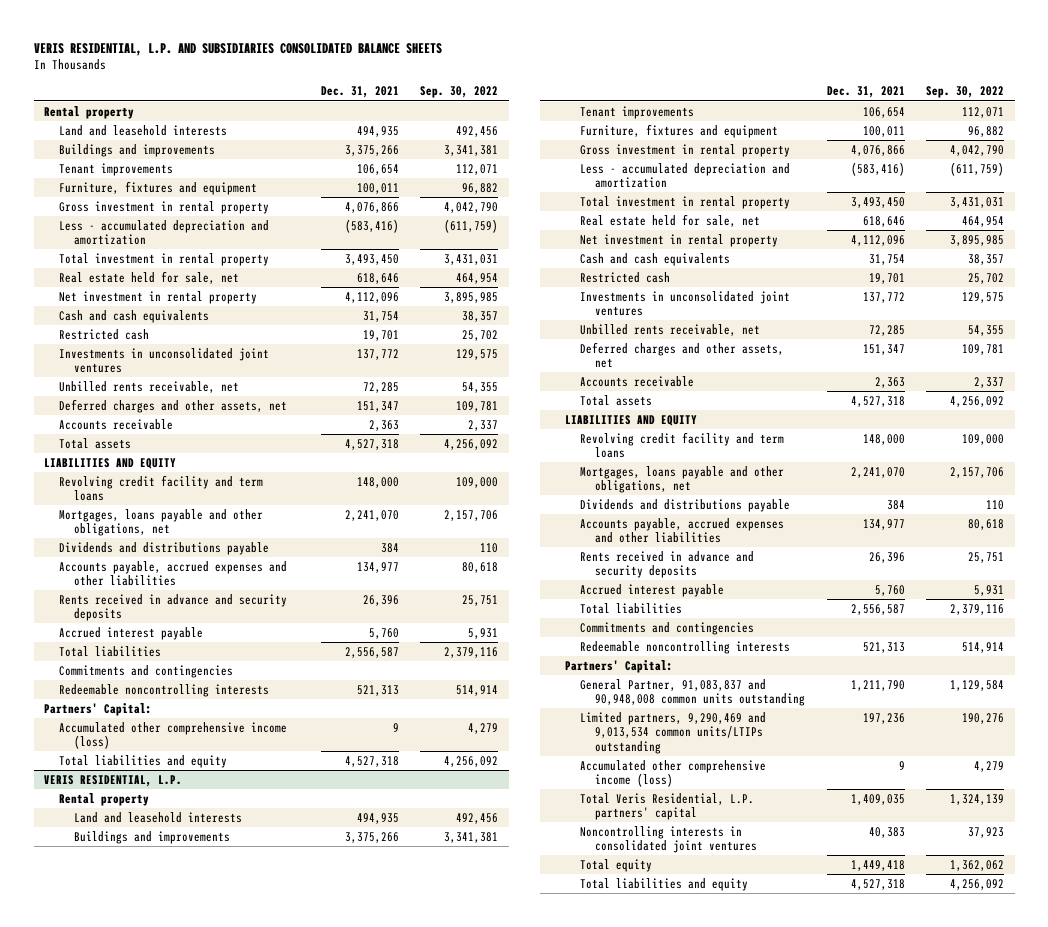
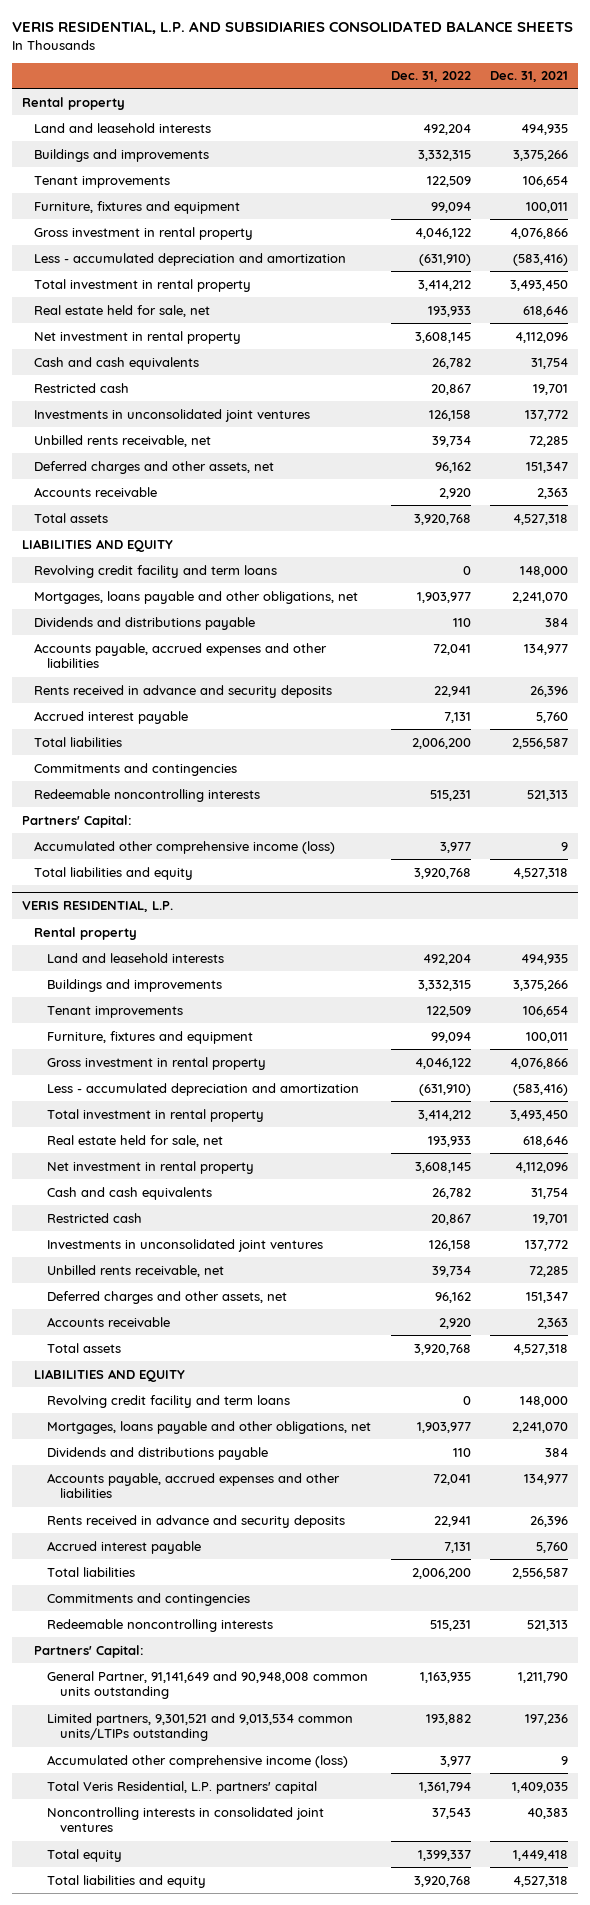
- | Dec. 31, 2021 | Sep. 30, 2022
+ | Dec. 31, 2022 | Dec. 31, 2021
@ VERIS RESIDENTIAL, L.P.
- General Partner, 91,083,837 and 90,948,008 common units outstanding | 1,211,790 | 1,129,584
- Limited partners, 9,290,469 and 9,013,534 common units/LTIPs outstanding | 197,236 | 190,276
+ General Partner, 91,141,649 and 90,948,008 common units outstanding | 1,163,935 | 1,211,790
+ Limited partners, 9,301,521 and 9,013,534 common units/LTIPs outstanding | 193,882 | 197,236

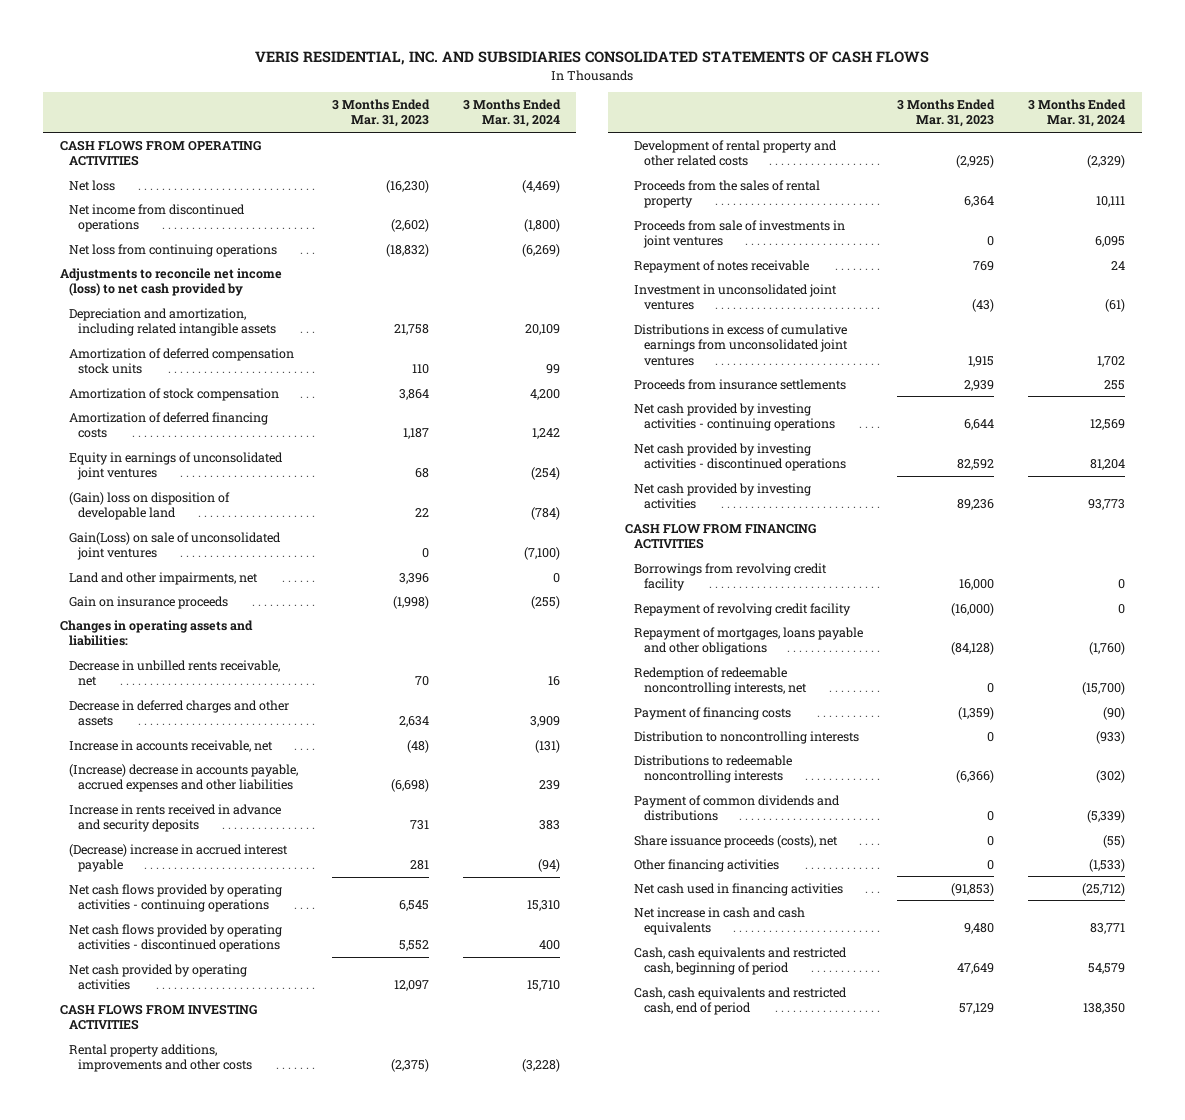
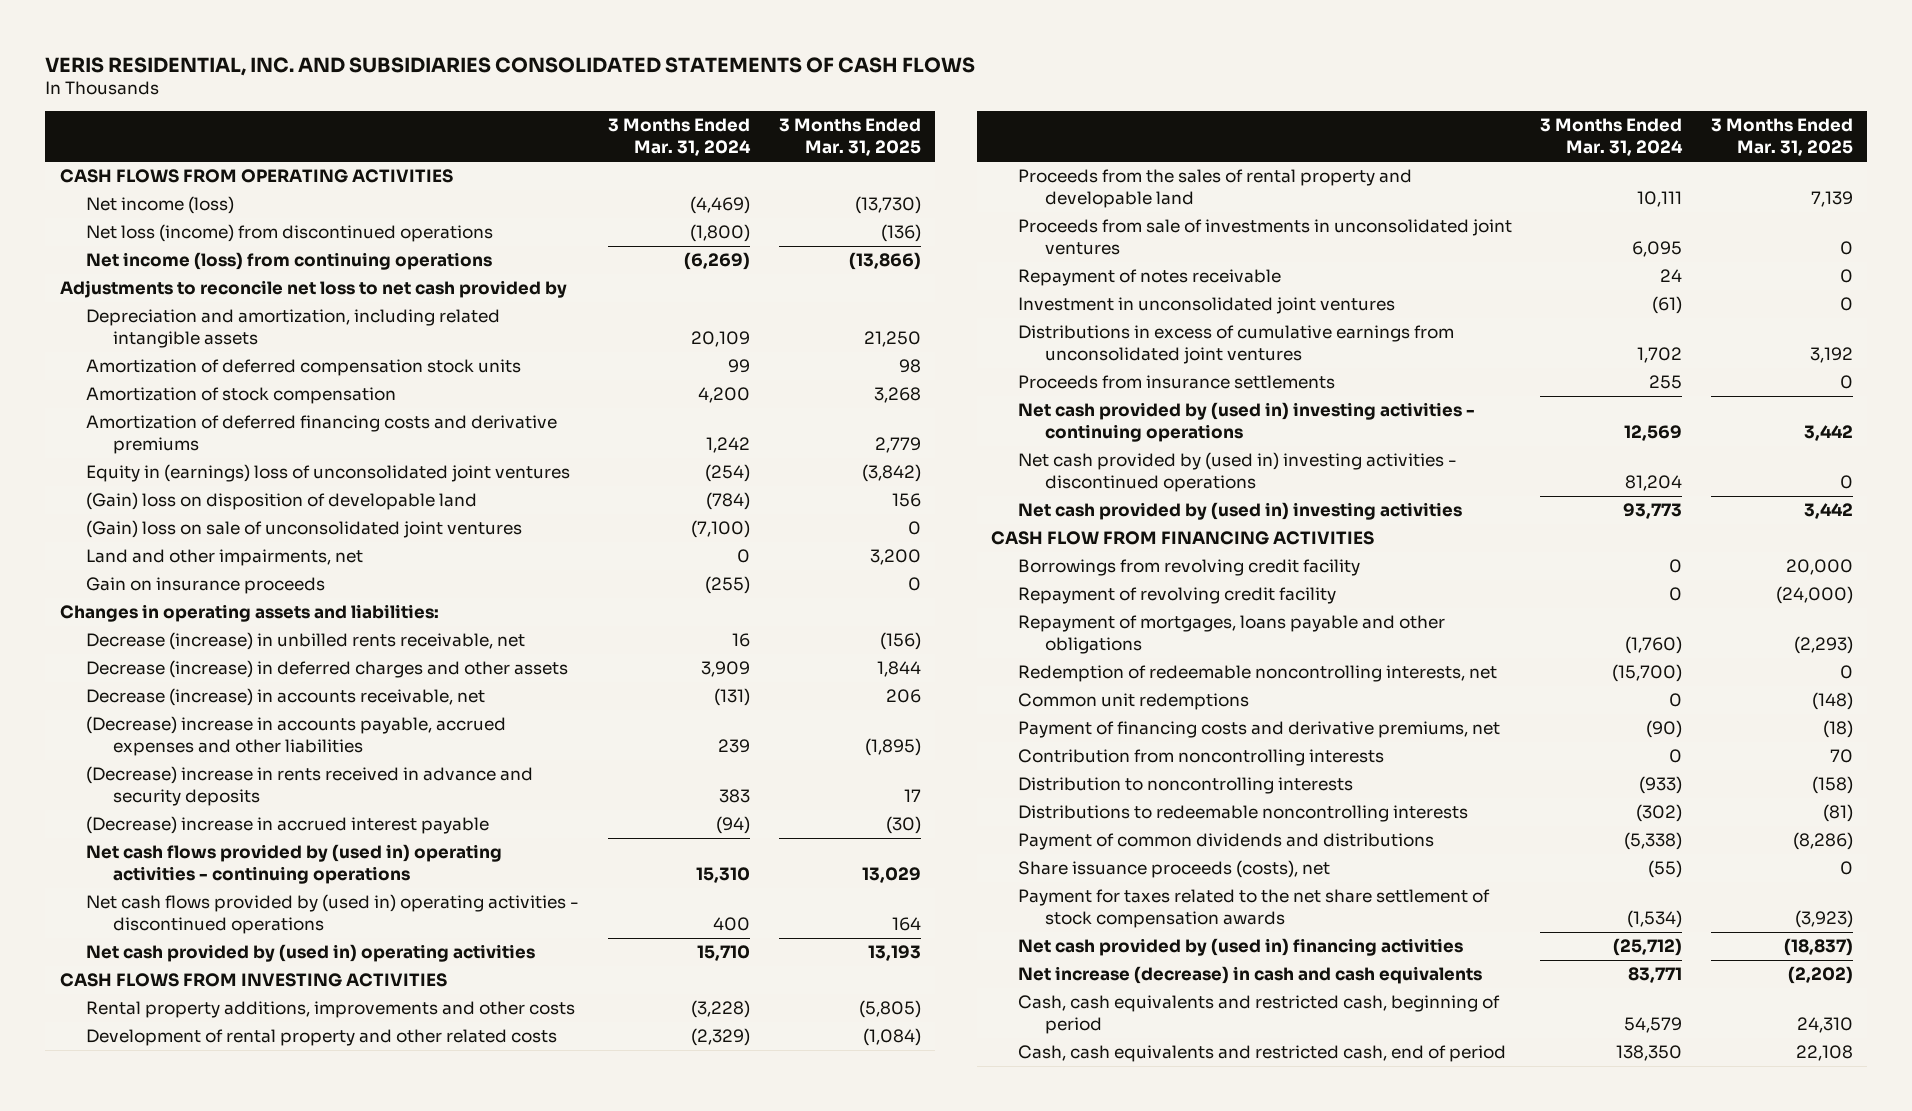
- | 3 Months Ended Mar. 31, 2023 | 3 Months Ended Mar. 31, 2024
+ | 3 Months Ended Mar. 31, 2024 | 3 Months Ended Mar. 31, 2025
- Net loss | (16,230) | (4,469)
- Net income from discontinued operations | (2,602) | (1,800)
- Net loss from continuing operations | (18,832) | (6,269)
- Adjustments to reconcile net income (loss) to net cash provided by
+ Net income (loss) | (4,469) | (13,730)
+ Net loss (income) from discontinued operations | (1,800) | (136)
+ Net income (loss) from continuing operations | (6,269) | (13,866)
+ Adjustments to reconcile net loss to net cash provided by
- Amortization of deferred financing costs | 1,187 | 1,242
- Equity in earnings of unconsolidated joint ventures | 68 | (254)
+ Amortization of deferred financing costs and derivative premiums | 1,242 | 2,779
+ Equity in (earnings) loss of unconsolidated joint ventures | (254) | (3,842)
- Gain(Loss) on sale of unconsolidated joint ventures | 0 | (7,100)
+ (Gain) loss on sale of unconsolidated joint ventures | (7,100) | 0
- Decrease in unbilled rents receivable, net | 70 | 16
- Decrease in deferred charges and other assets | 2,634 | 3,909
- Increase in accounts receivable, net | (48) | (131)
- (Increase) decrease in accounts payable, accrued expenses and other liabilities | (6,698) | 239
- Increase in rents received in advance and security deposits | 731 | 383
+ Decrease (increase) in unbilled rents receivable, net | 16 | (156)
+ Decrease (increase) in deferred charges and other assets | 3,909 | 1,844
+ Decrease (increase) in accounts receivable, net | (131) | 206
+ (Decrease) increase in accounts payable, accrued expenses and other liabilities | 239 | (1,895)
+ (Decrease) increase in rents received in advance and security deposits | 383 | 17
- Net cash flows provided by operating activities - continuing operations | 6,545 | 15,310
- Net cash flows provided by operating activities - discontinued operations | 5,552 | 400
- Net cash provided by operating activities | 12,097 | 15,710
+ Net cash flows provided by (used in) operating activities - continuing operations | 15,310 | 13,029
+ Net cash flows provided by (used in) operating activities - discontinued operations | 400 | 164
+ Net cash provided by (used in) operating activities | 15,710 | 13,193
- Proceeds from the sales of rental property | 6,364 | 10,111
- Proceeds from sale of investments in joint ventures | 0 | 6,095
+ Proceeds from the sales of rental property and developable land | 10,111 | 7,139
+ Proceeds from sale of investments in unconsolidated joint ventures | 6,095 | 0
- Net cash provided by investing activities - continuing operations | 6,644 | 12,569
- Net cash provided by investing activities - discontinued operations | 82,592 | 81,204
- Net cash provided by investing activities | 89,236 | 93,773
+ Net cash provided by (used in) investing activities - continuing operations | 12,569 | 3,442
+ Net cash provided by (used in) investing activities - discontinued operations | 81,204 | 0
+ Net cash provided by (used in) investing activities | 93,773 | 3,442
- Payment of financing costs | (1,359) | (90)
+ Common unit redemptions | 0 | (148)
+ Payment of financing costs and derivative premiums, net | (90) | (18)
+ Contribution from noncontrolling interests | 0 | 70
- Payment of common dividends and distributions | 0 | (5,339)
+ Payment of common dividends and distributions | (5,338) | (8,286)
- Other financing activities | 0 | (1,533)
- Net cash used in financing activities | (91,853) | (25,712)
- Net increase in cash and cash equivalents | 9,480 | 83,771
+ Payment for taxes related to the net share settlement of stock compensation awards | (1,534) | (3,923)
+ Net cash provided by (used in) financing activities | (25,712) | (18,837)
+ Net increase (decrease) in cash and cash equivalents | 83,771 | (2,202)

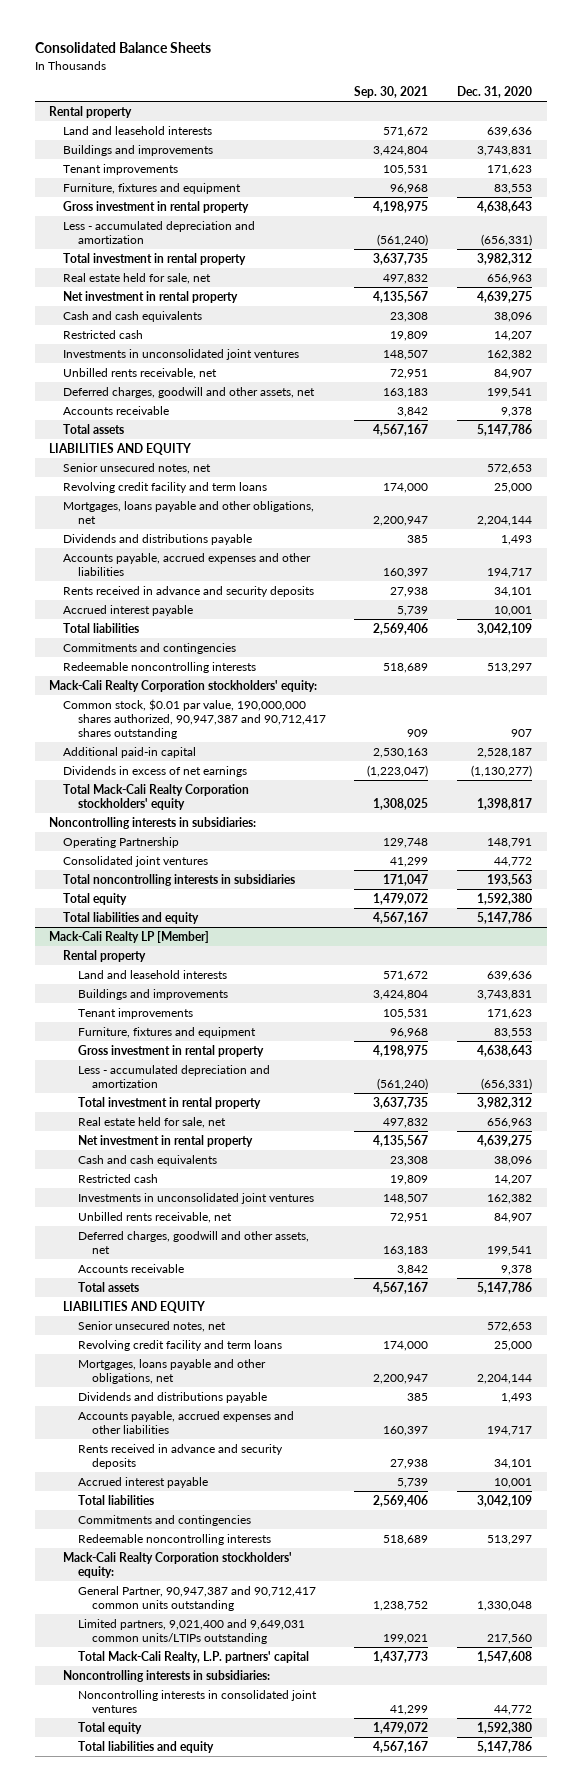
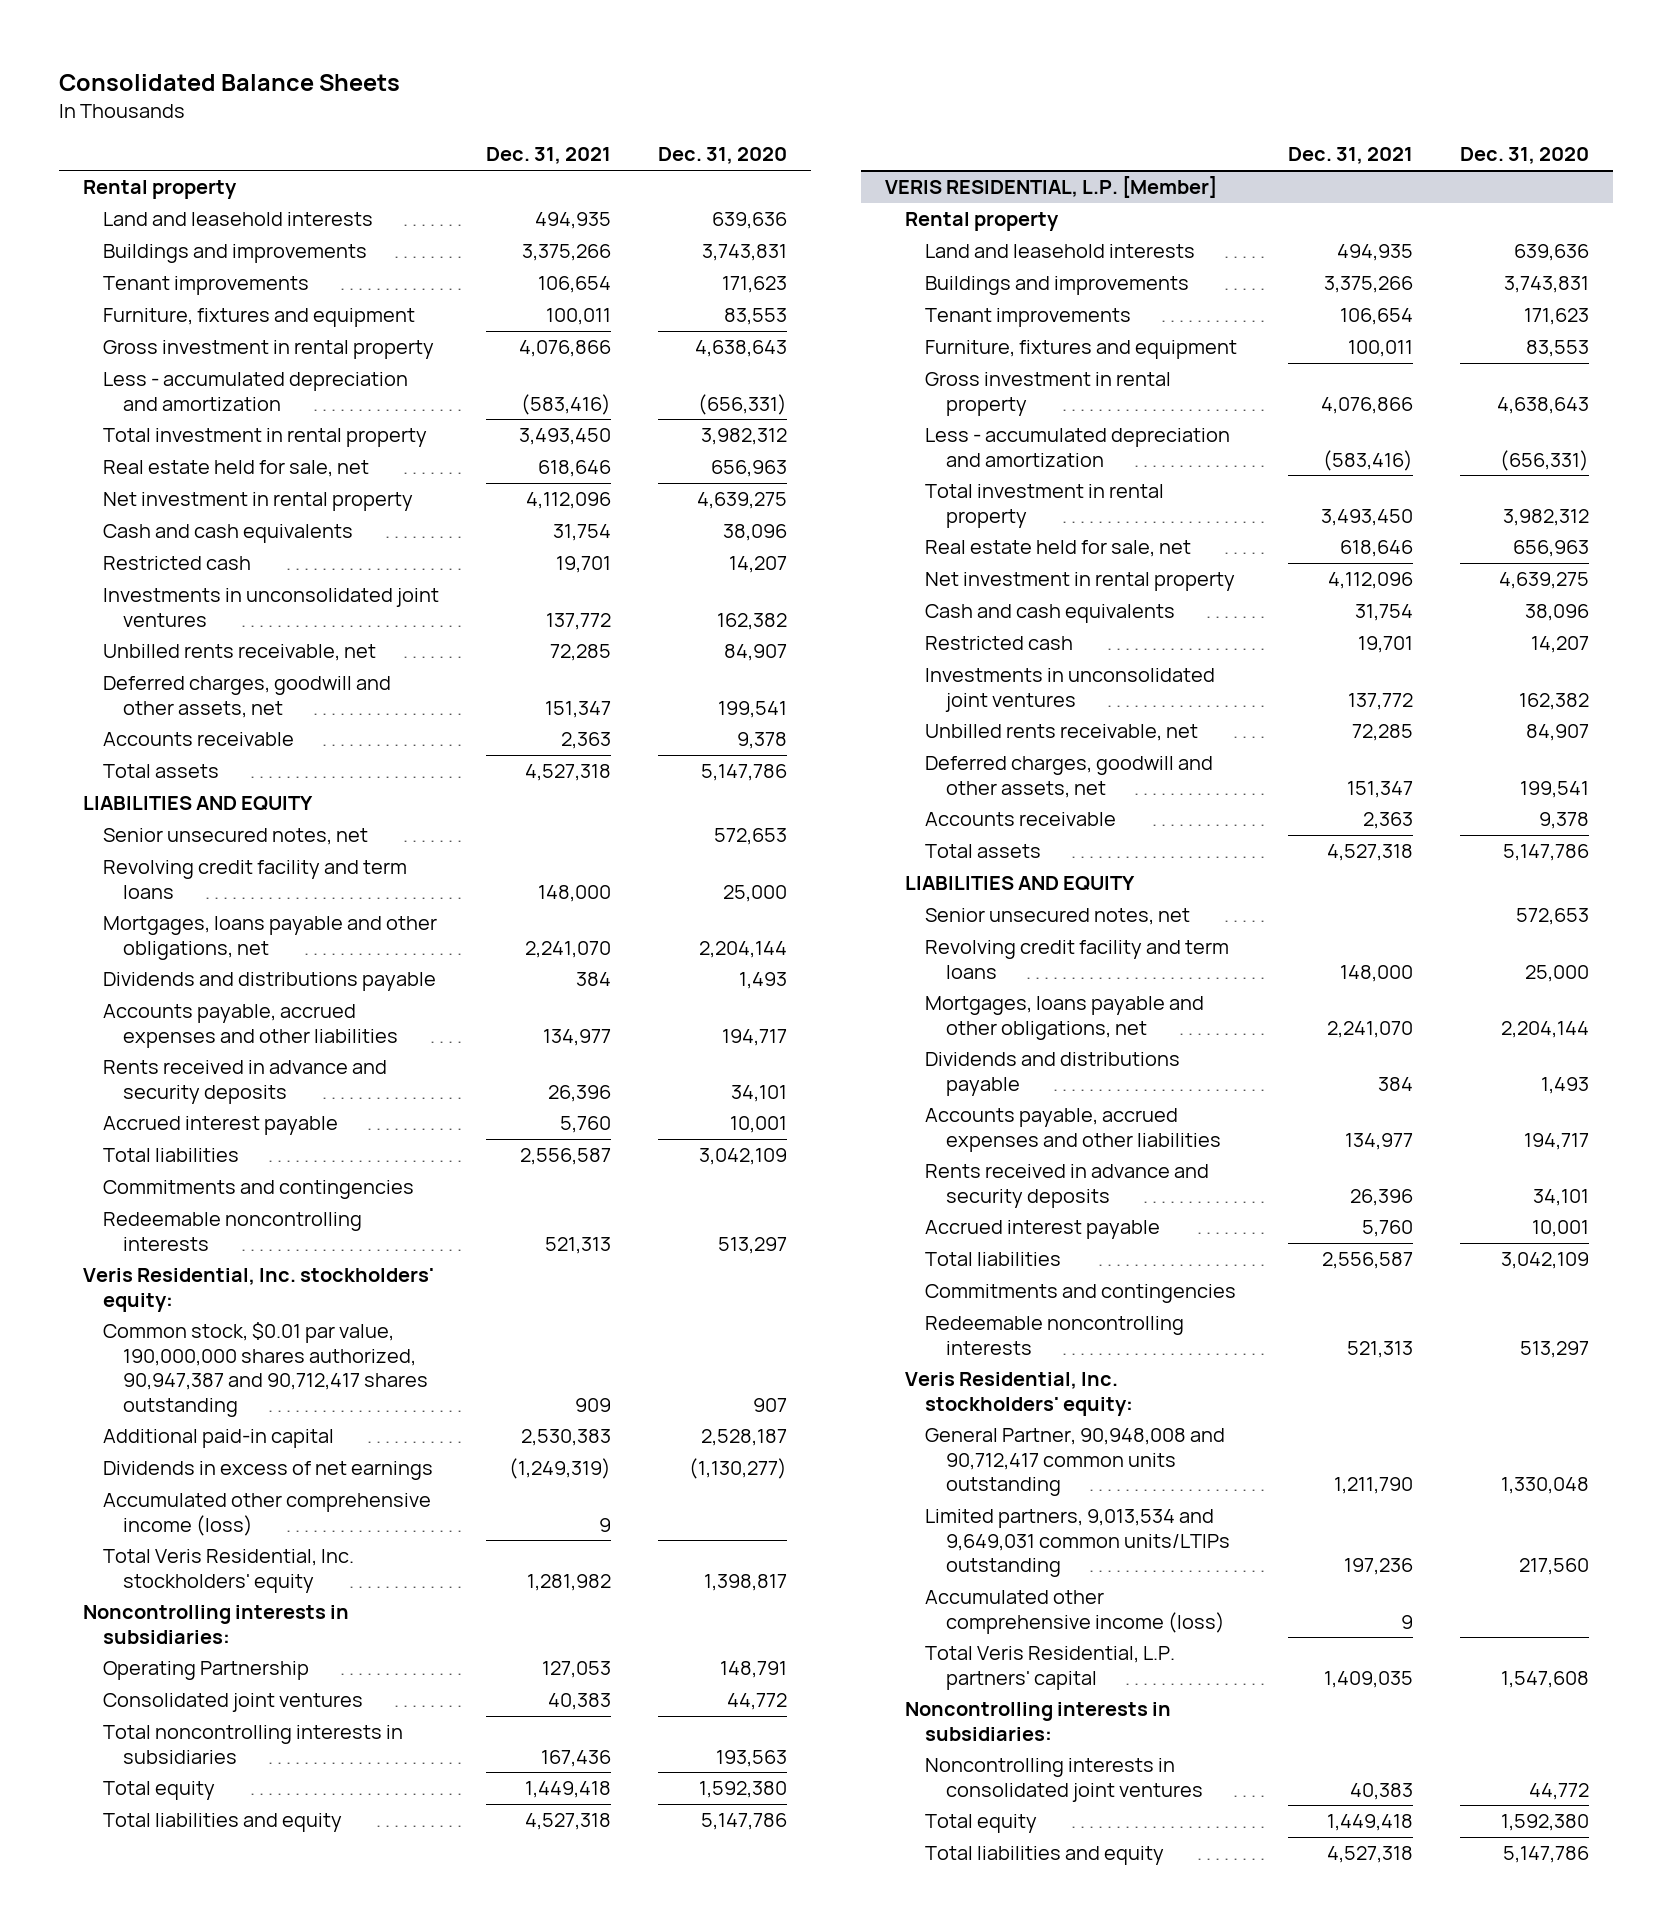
- | Sep. 30, 2021 | Dec. 31, 2020
+ | Dec. 31, 2021 | Dec. 31, 2020
- Mack-Cali Realty Corporation stockholders' equity:
+ Veris Residential, Inc. stockholders' equity:
- Total Mack-Cali Realty Corporation stockholders' equity | 1,308,025 | 1,398,817
+ Accumulated other comprehensive income (loss) | 9 |
+ Total Veris Residential, Inc. stockholders' equity | 1,281,982 | 1,398,817
- Mack-Cali Realty LP [Member]
+ VERIS RESIDENTIAL, L.P. [Member]
- Mack-Cali Realty Corporation stockholders' equity:
- General Partner, 90,947,387 and 90,712,417 common units outstanding | 1,238,752 | 1,330,048
- Limited partners, 9,021,400 and 9,649,031 common units/LTIPs outstanding | 199,021 | 217,560
- Total Mack-Cali Realty, L.P. partners' capital | 1,437,773 | 1,547,608
+ Veris Residential, Inc. stockholders' equity:
+ General Partner, 90,948,008 and 90,712,417 common units outstanding | 1,211,790 | 1,330,048
+ Limited partners, 9,013,534 and 9,649,031 common units/LTIPs outstanding | 197,236 | 217,560
+ Accumulated other comprehensive income (loss) | 9 |
+ Total Veris Residential, L.P. partners' capital | 1,409,035 | 1,547,608

